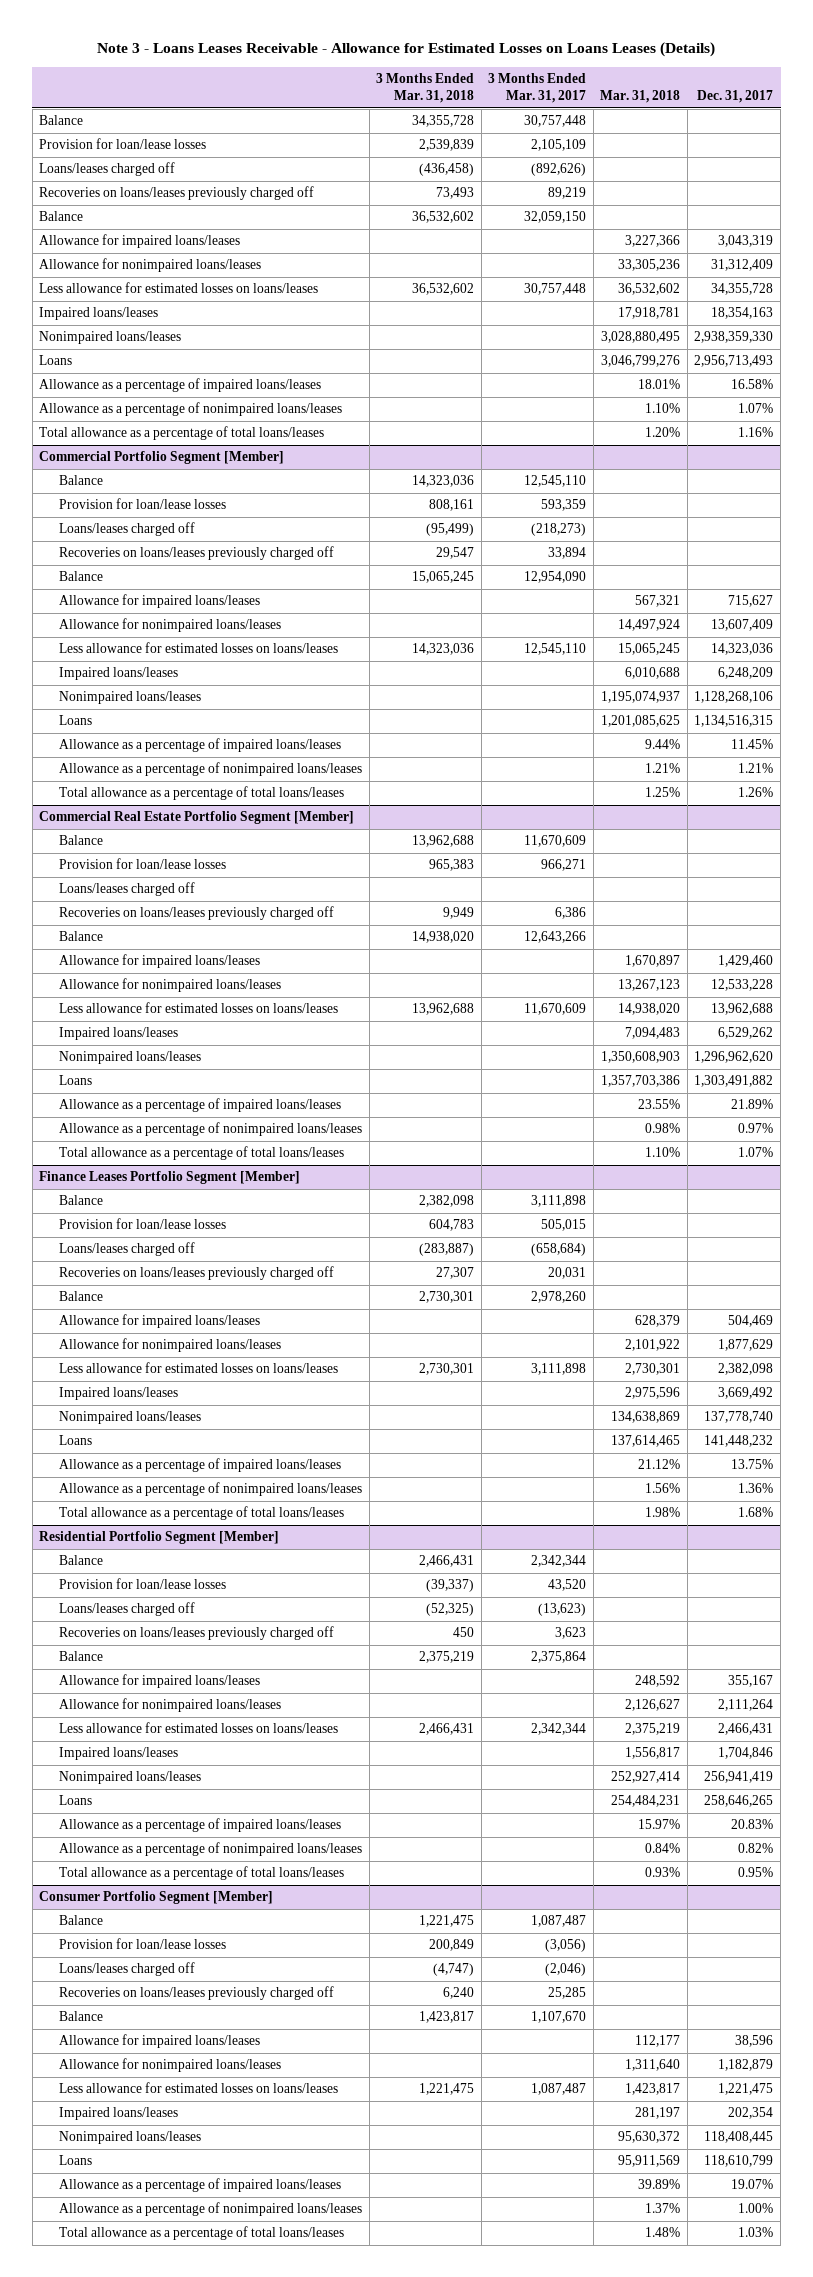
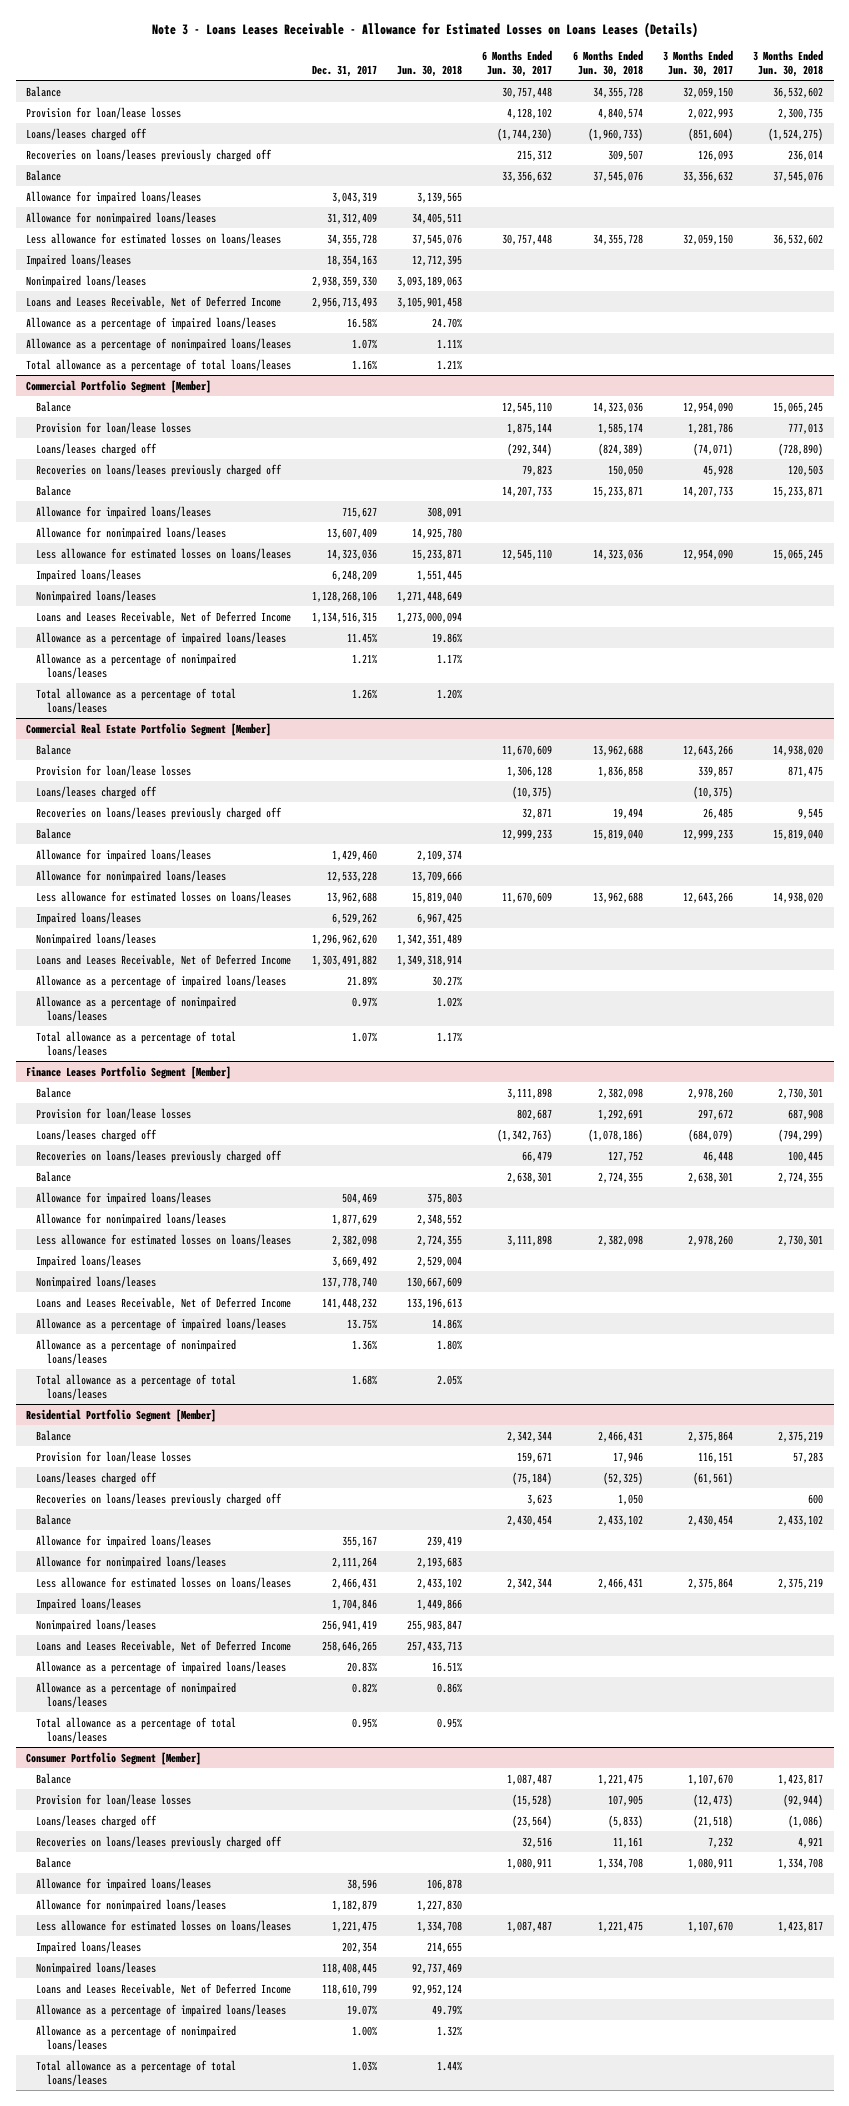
- | 3 Months Ended Mar. 31, 2018 | 3 Months Ended Mar. 31, 2017 | Mar. 31, 2018 | Dec. 31, 2017
+ | Dec. 31, 2017 | Jun. 30, 2018 | 6 Months Ended Jun. 30, 2017 | 6 Months Ended Jun. 30, 2018 | 3 Months Ended Jun. 30, 2017 | 3 Months Ended Jun. 30, 2018
- Loans | | | 3,046,799,276 | 2,956,713,493
+ Loans and Leases Receivable, Net of Deferred Income | 2,956,713,493 | 3,105,901,458 | | | |
@ Commercial Portfolio Segment [Member]
- Loans | | | 1,201,085,625 | 1,134,516,315
+ Loans and Leases Receivable, Net of Deferred Income | 1,134,516,315 | 1,273,000,094 | | | |
@ Commercial Real Estate Portfolio Segment [Member]
- Loans | | | 1,357,703,386 | 1,303,491,882
+ Loans and Leases Receivable, Net of Deferred Income | 1,303,491,882 | 1,349,318,914 | | | |
@ Finance Leases Portfolio Segment [Member]
- Loans | | | 137,614,465 | 141,448,232
+ Loans and Leases Receivable, Net of Deferred Income | 141,448,232 | 133,196,613 | | | |
@ Residential Portfolio Segment [Member]
- Loans | | | 254,484,231 | 258,646,265
+ Loans and Leases Receivable, Net of Deferred Income | 258,646,265 | 257,433,713 | | | |
@ Consumer Portfolio Segment [Member]
- Loans | | | 95,911,569 | 118,610,799
+ Loans and Leases Receivable, Net of Deferred Income | 118,610,799 | 92,952,124 | | | |

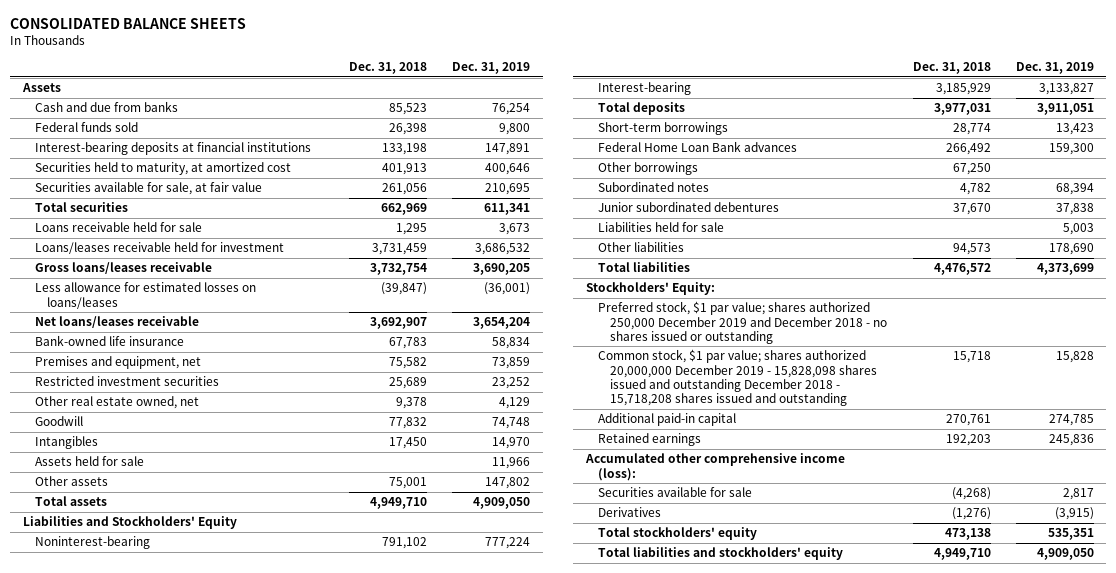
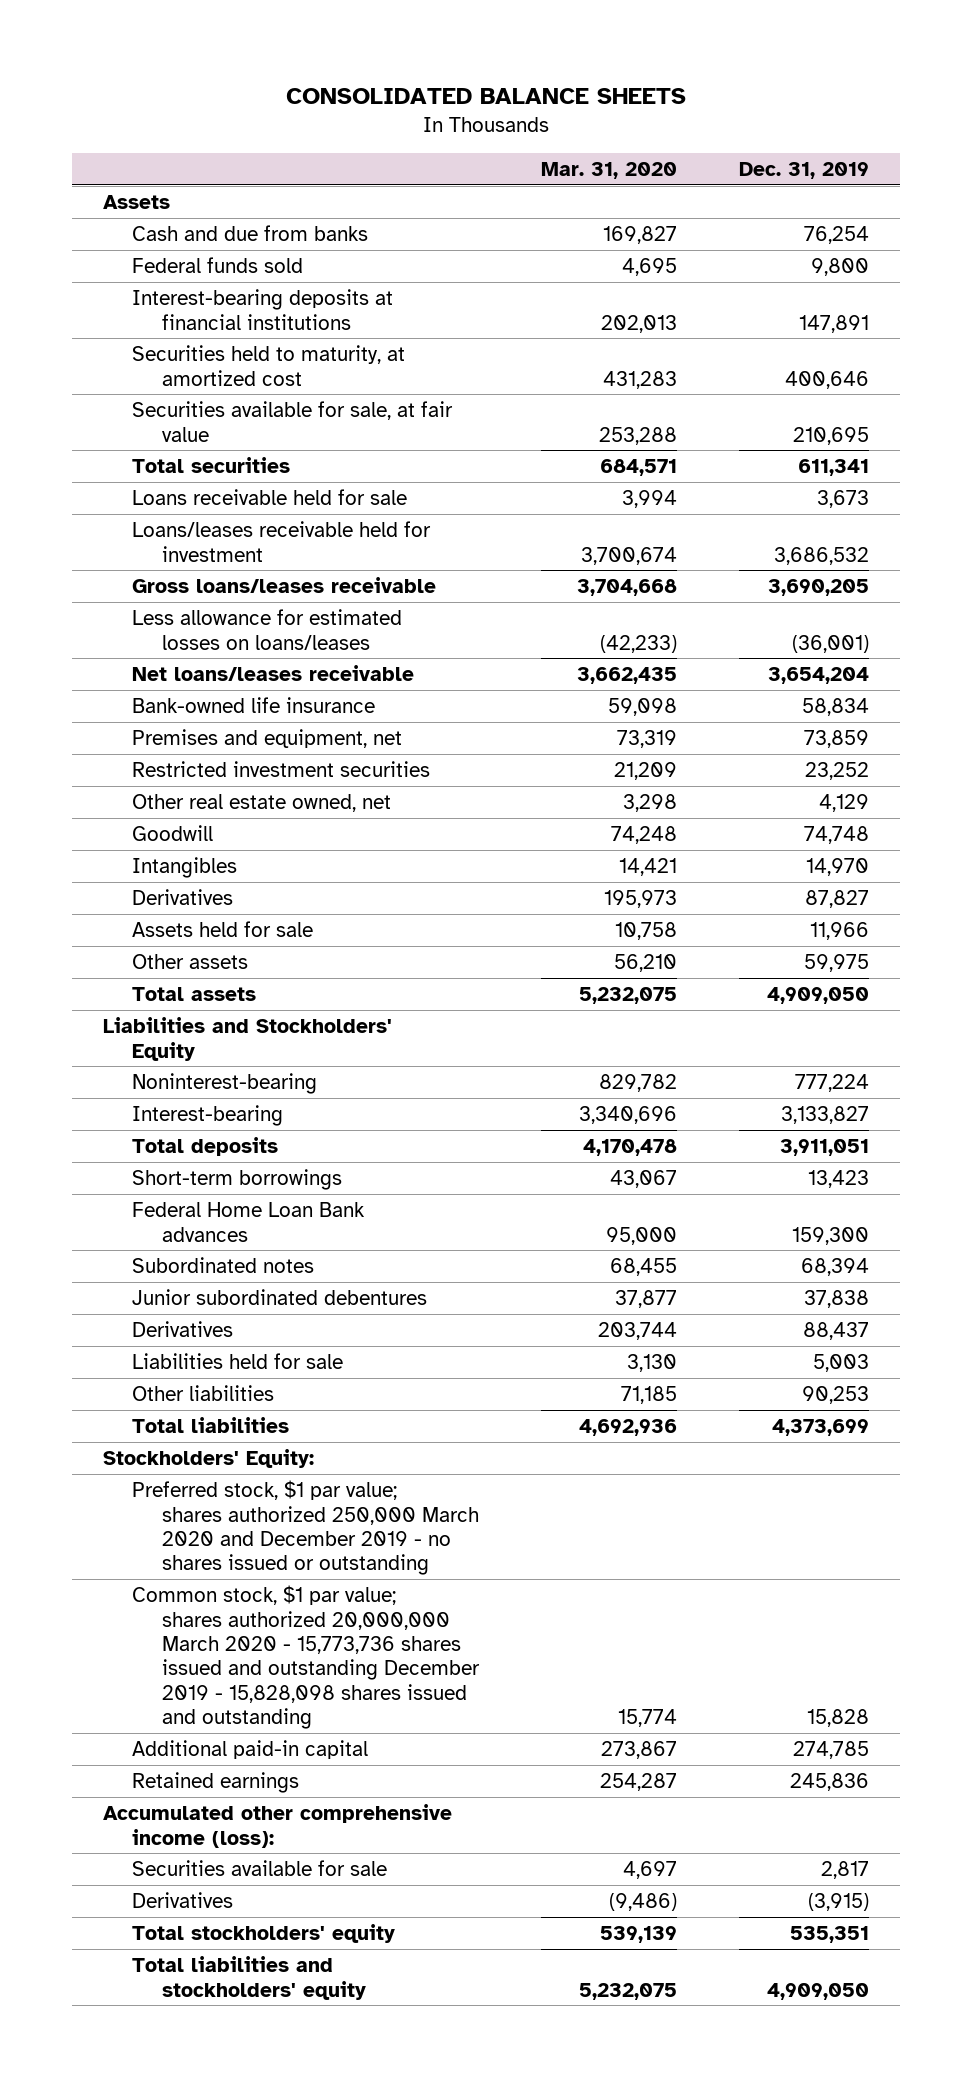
- | Dec. 31, 2018 | Dec. 31, 2019
+ | Mar. 31, 2020 | Dec. 31, 2019
+ Derivatives | 195,973 | 87,827
- Other assets | 75,001 | 147,802
+ Other assets | 56,210 | 59,975
- Other borrowings | 67,250 |
+ Derivatives | 203,744 | 88,437
- Other liabilities | 94,573 | 178,690
+ Other liabilities | 71,185 | 90,253
- Preferred stock, $1 par value; shares authorized 250,000 December 2019 and December 2018 - no shares issued or outstanding
- Common stock, $1 par value; shares authorized 20,000,000 December 2019 - 15,828,098 shares issued and outstanding December 2018 - 15,718,208 shares issued and outstanding | 15,718 | 15,828
+ Preferred stock, $1 par value; shares authorized 250,000 March 2020 and December 2019 - no shares issued or outstanding
+ Common stock, $1 par value; shares authorized 20,000,000 March 2020 - 15,773,736 shares issued and outstanding December 2019 - 15,828,098 shares issued and outstanding | 15,774 | 15,828

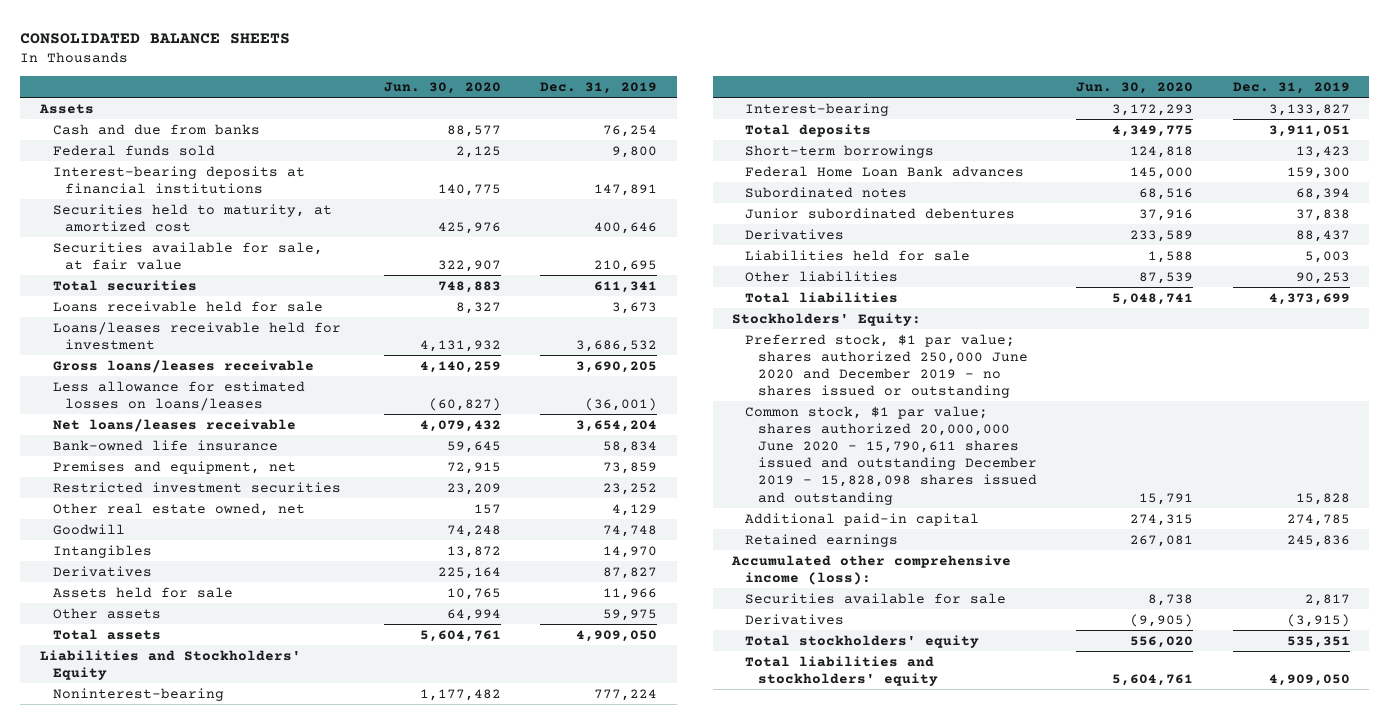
- | Mar. 31, 2020 | Dec. 31, 2019
+ | Jun. 30, 2020 | Dec. 31, 2019
- Preferred stock, $1 par value; shares authorized 250,000 March 2020 and December 2019 - no shares issued or outstanding
- Common stock, $1 par value; shares authorized 20,000,000 March 2020 - 15,773,736 shares issued and outstanding December 2019 - 15,828,098 shares issued and outstanding | 15,774 | 15,828
+ Preferred stock, $1 par value; shares authorized 250,000 June 2020 and December 2019 - no shares issued or outstanding
+ Common stock, $1 par value; shares authorized 20,000,000 June 2020 - 15,790,611 shares issued and outstanding December 2019 - 15,828,098 shares issued and outstanding | 15,791 | 15,828

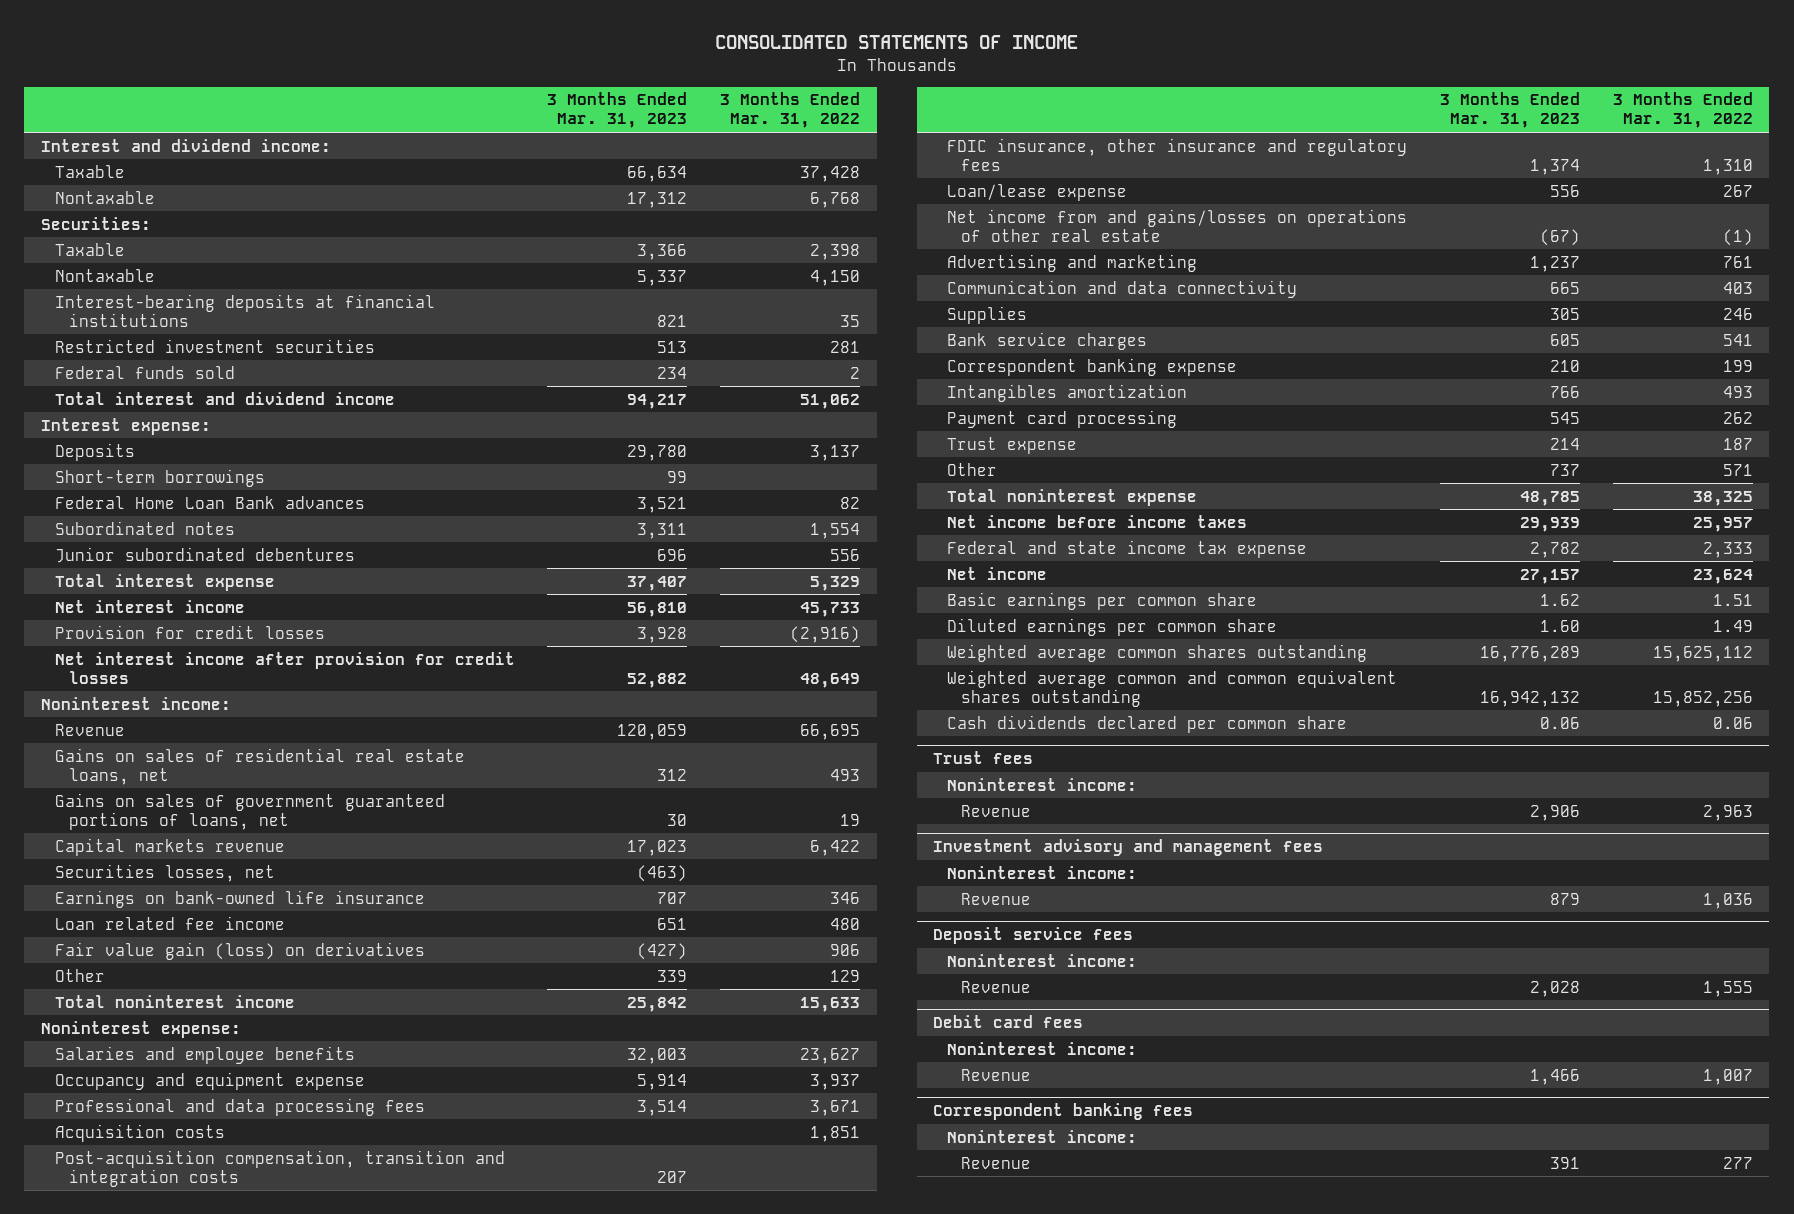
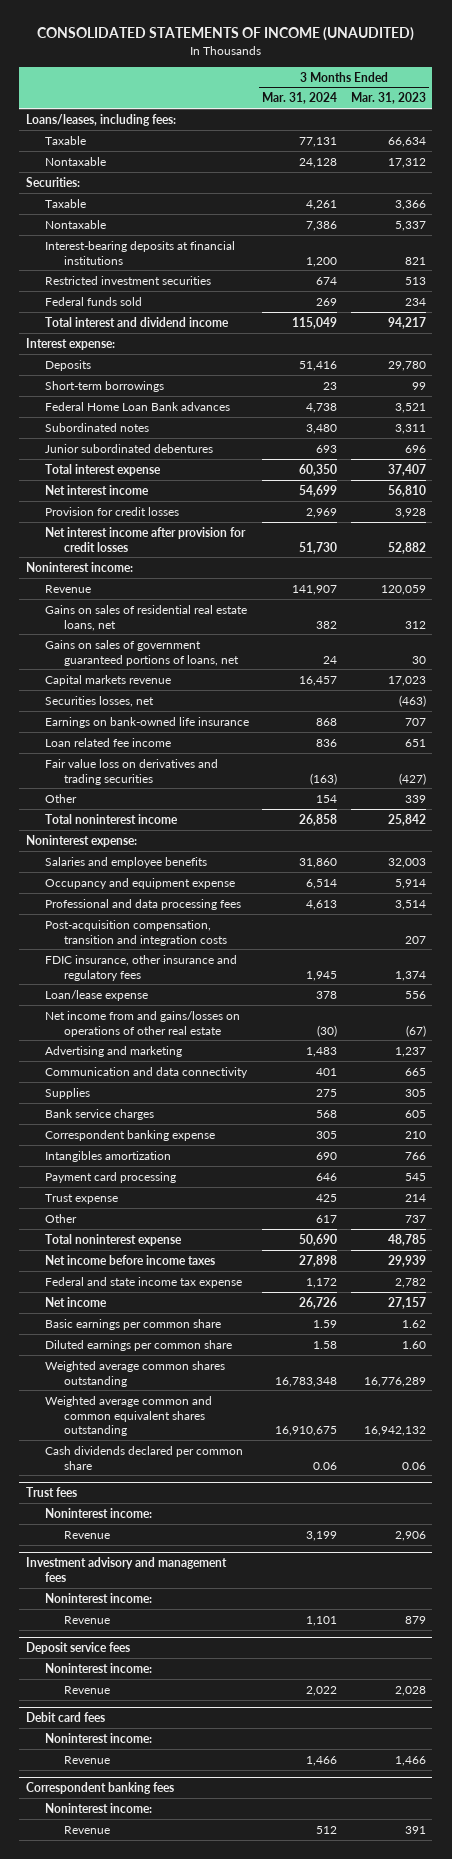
- CONSOLIDATED STATEMENTS OF INCOME
+ CONSOLIDATED STATEMENTS OF INCOME (UNAUDITED)
- | 3 Months Ended Mar. 31, 2023 | 3 Months Ended Mar. 31, 2022
+ | 3 Months Ended Mar. 31, 2024 | 3 Months Ended Mar. 31, 2023
- Interest and dividend income:
+ Loans/leases, including fees:
- Fair value gain (loss) on derivatives | (427) | 906
+ Fair value loss on derivatives and trading securities | (163) | (427)
- Acquisition costs | | 1,851

